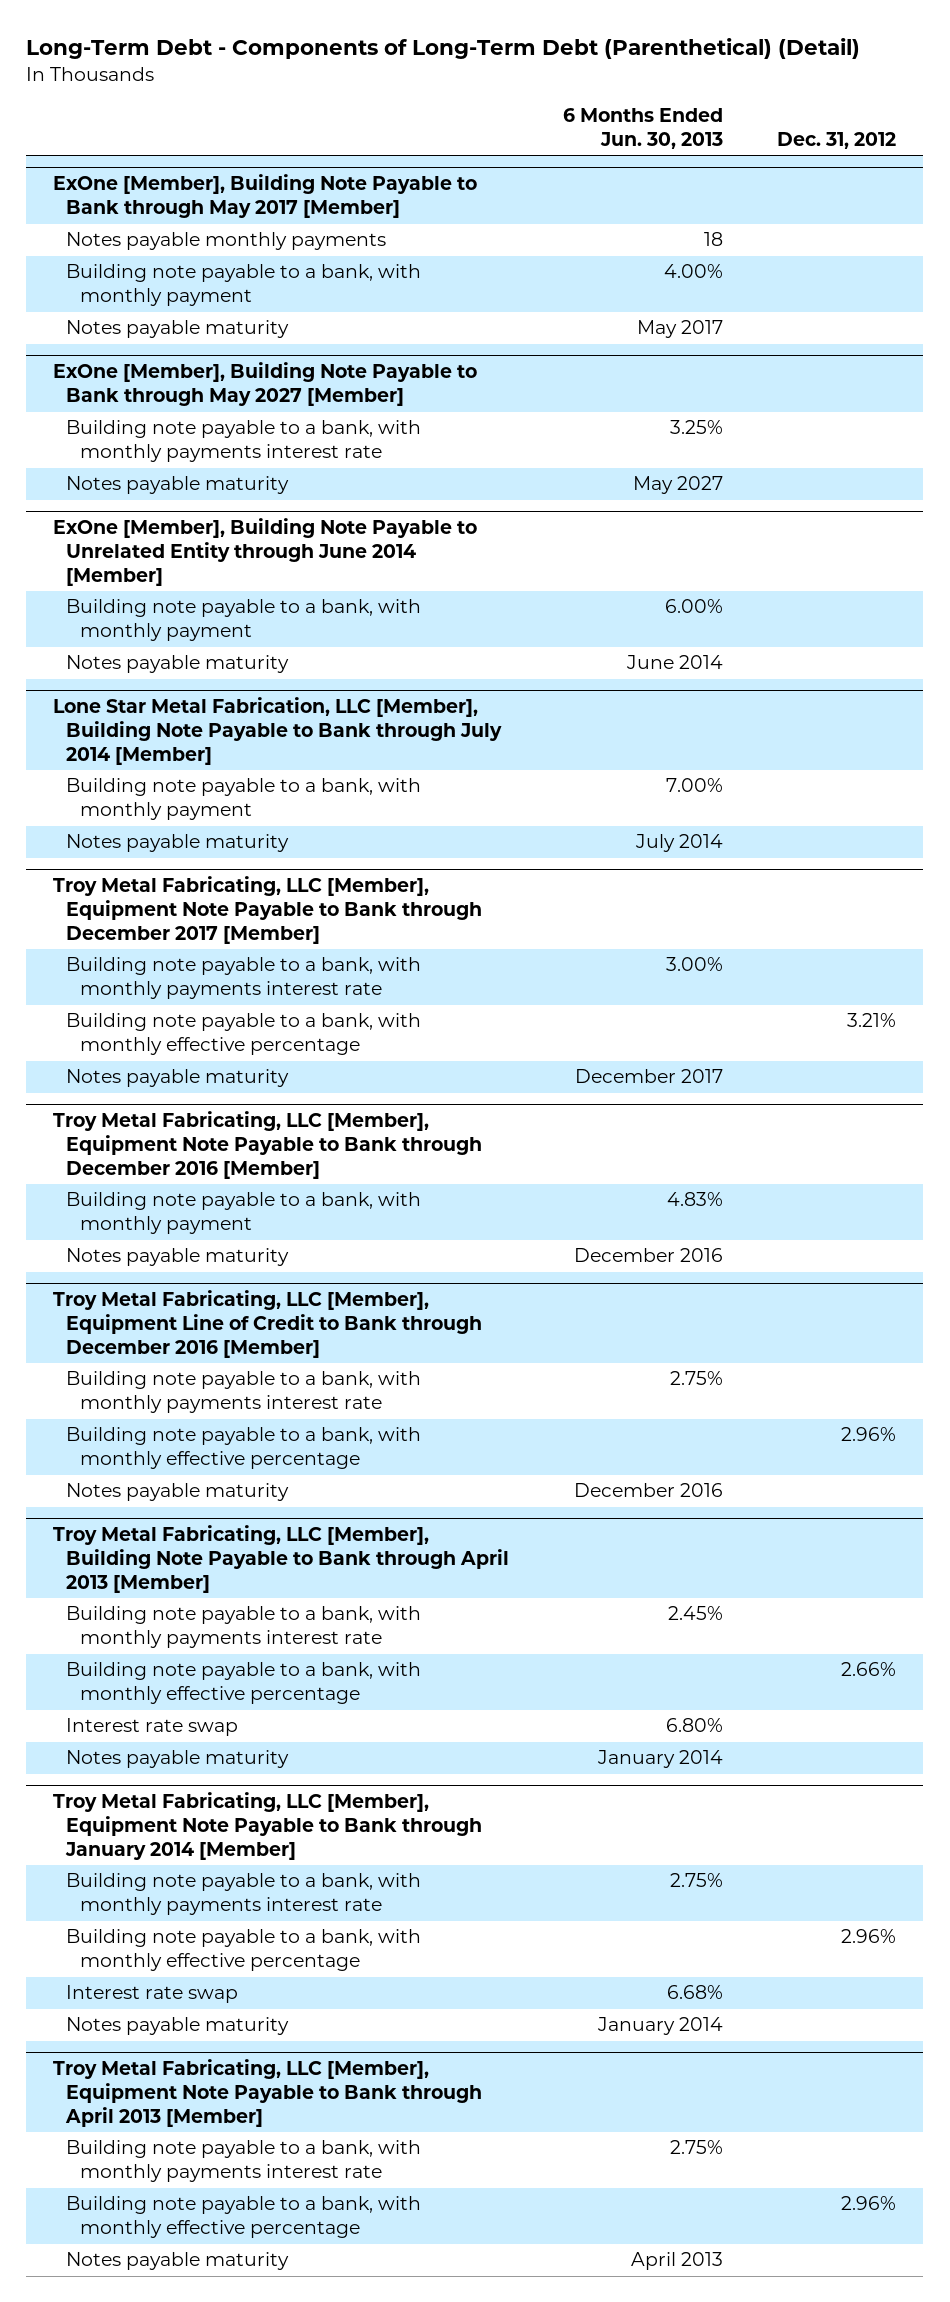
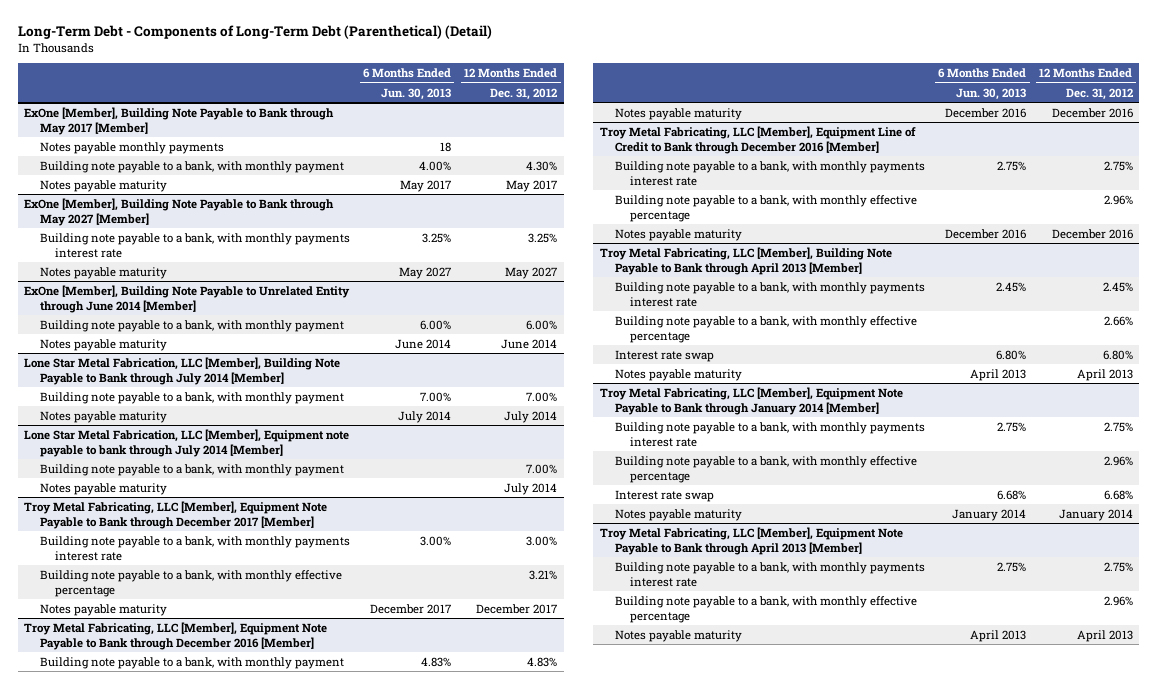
- | 6 Months Ended Jun. 30, 2013 | Dec. 31, 2012
+ | 6 Months Ended Jun. 30, 2013 | 12 Months Ended Dec. 31, 2012
+ Lone Star Metal Fabrication, LLC [Member], Equipment note payable to bank through July 2014 [Member]
+ Building note payable to a bank, with monthly payment | | 7.00%
+ Notes payable maturity | | July 2014
@ Troy Metal Fabricating, LLC [Member], Building Note Payable to Bank through April 2013 [Member]
- Notes payable maturity | January 2014 |
+ Notes payable maturity | April 2013 | April 2013

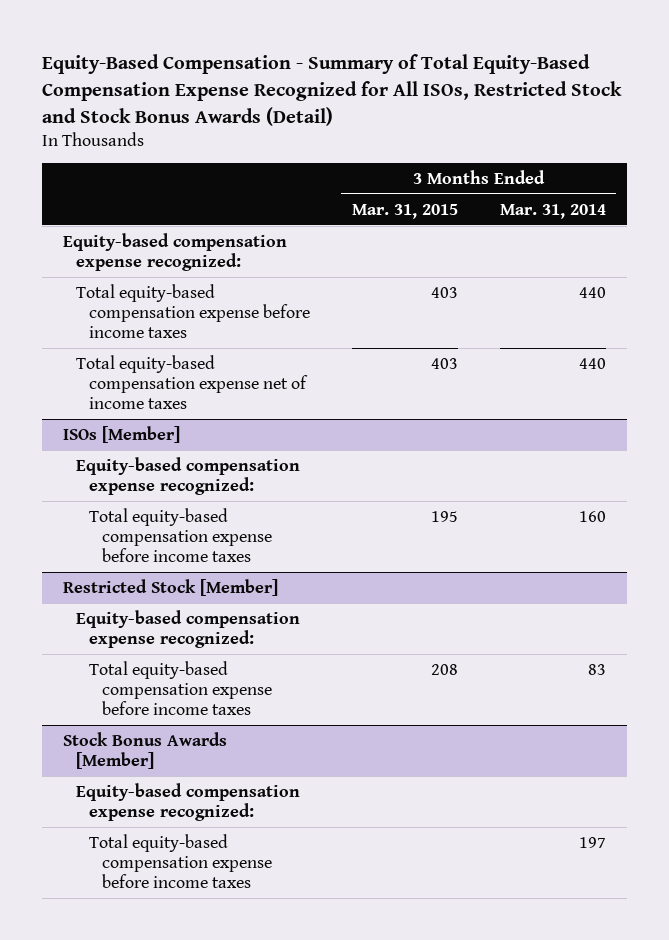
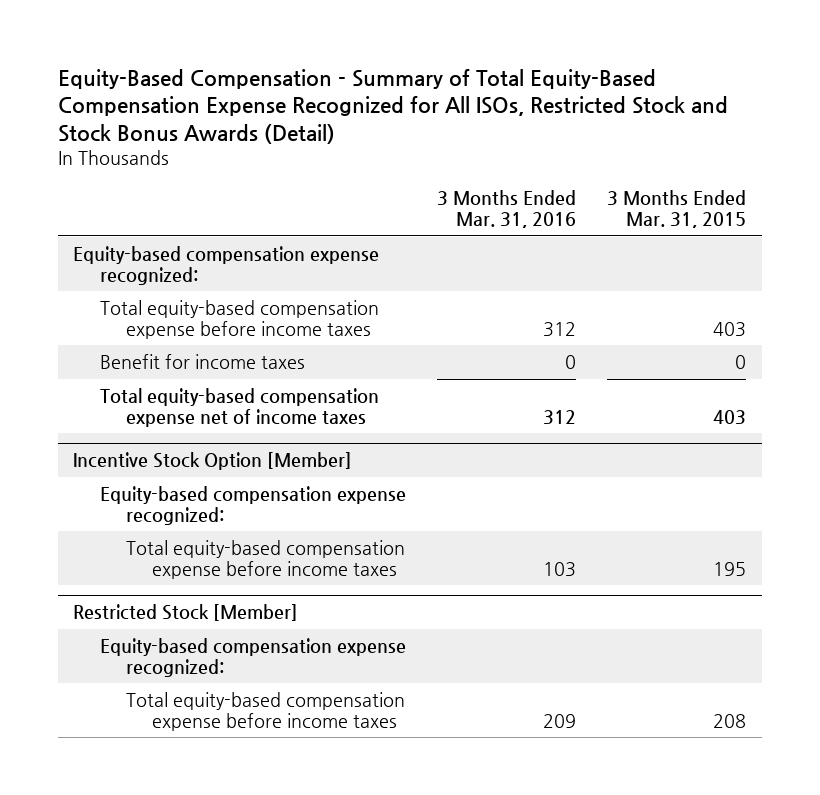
- | 3 Months Ended Mar. 31, 2015 | 3 Months Ended Mar. 31, 2014
+ | 3 Months Ended Mar. 31, 2016 | 3 Months Ended Mar. 31, 2015
+ Benefit for income taxes | 0 | 0
- ISOs [Member]
+ Incentive Stock Option [Member]
- Stock Bonus Awards [Member]
- Equity-based compensation expense recognized:
- Total equity-based compensation expense before income taxes | | 197

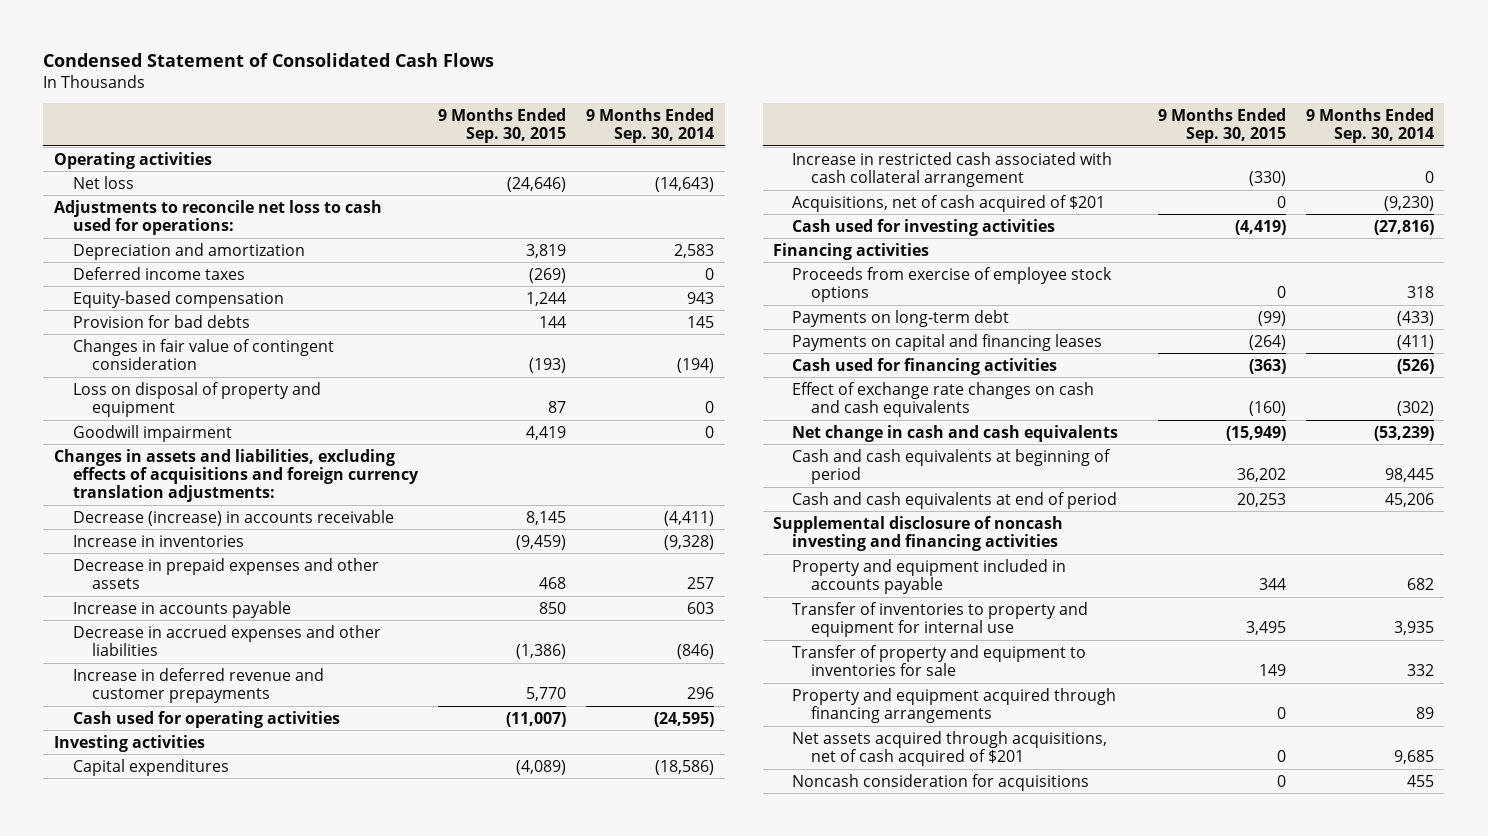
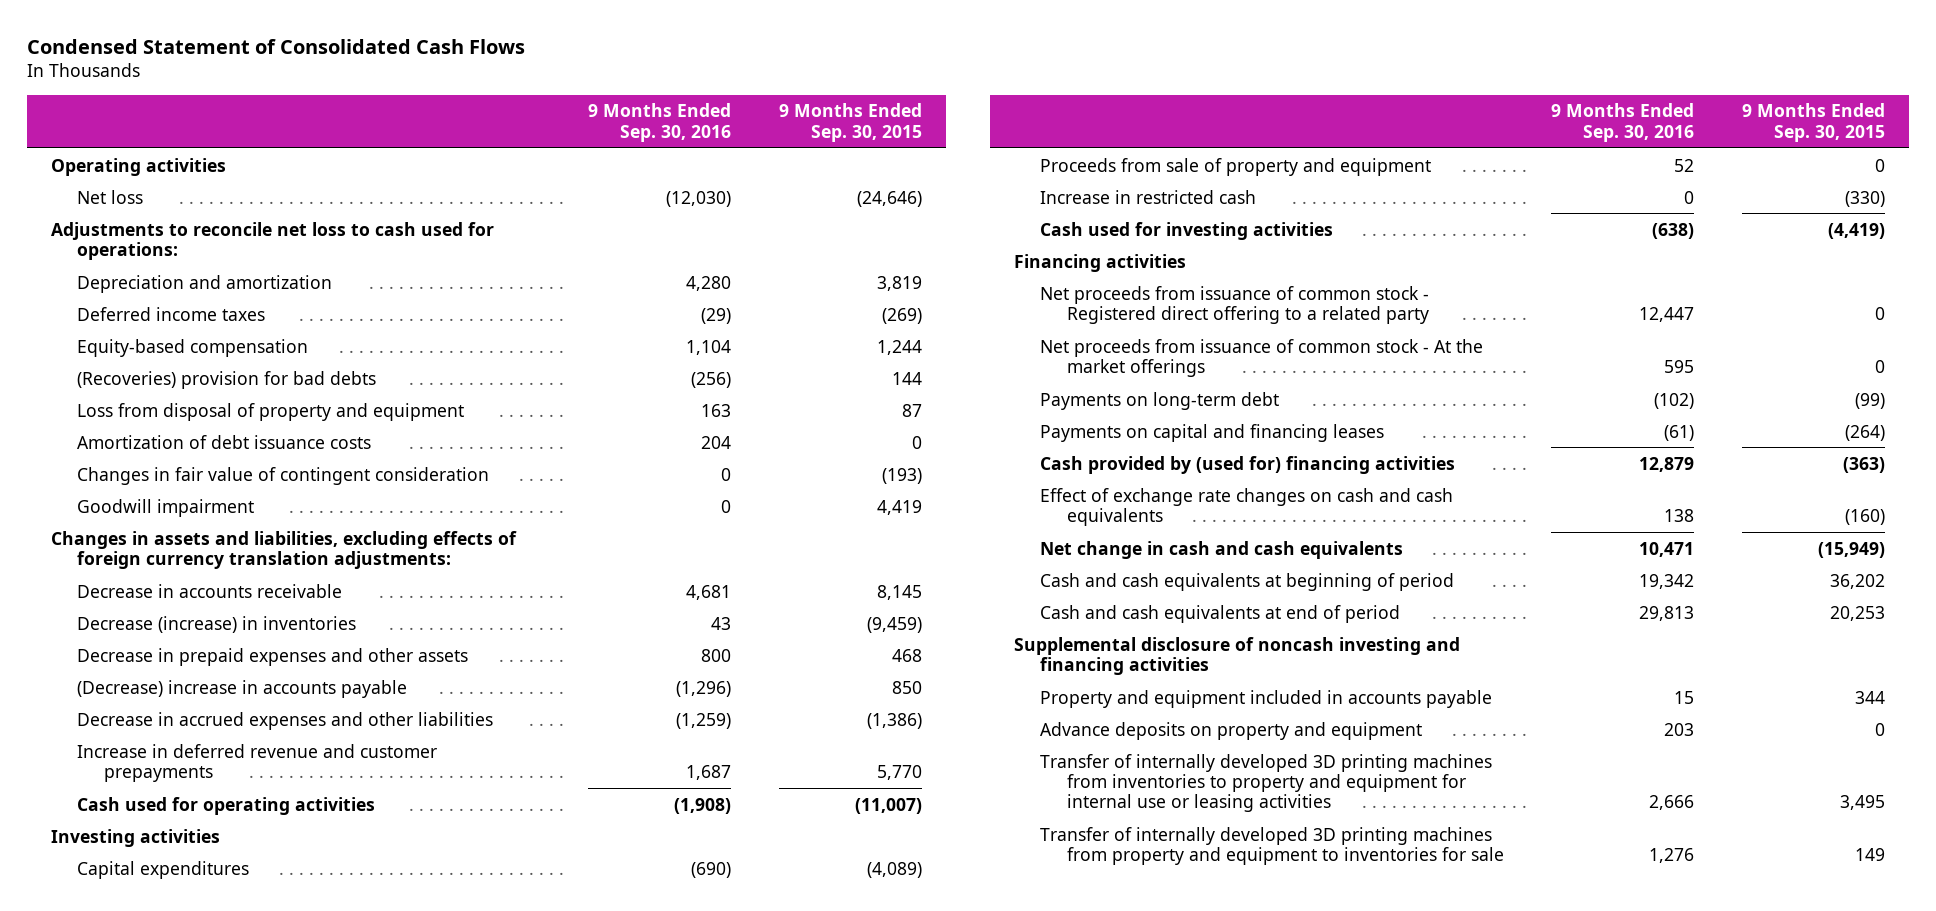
- | 9 Months Ended Sep. 30, 2015 | 9 Months Ended Sep. 30, 2014
+ | 9 Months Ended Sep. 30, 2016 | 9 Months Ended Sep. 30, 2015
- Provision for bad debts | 144 | 145
+ (Recoveries) provision for bad debts | (256) | 144
+ Loss from disposal of property and equipment | 163 | 87
+ Amortization of debt issuance costs | 204 | 0
- Loss on disposal of property and equipment | 87 | 0
- Changes in assets and liabilities, excluding effects of acquisitions and foreign currency translation adjustments:
- Decrease (increase) in accounts receivable | 8,145 | (4,411)
- Increase in inventories | (9,459) | (9,328)
+ Changes in assets and liabilities, excluding effects of foreign currency translation adjustments:
+ Decrease in accounts receivable | 4,681 | 8,145
+ Decrease (increase) in inventories | 43 | (9,459)
- Increase in accounts payable | 850 | 603
+ (Decrease) increase in accounts payable | (1,296) | 850
- Increase in restricted cash associated with cash collateral arrangement | (330) | 0
- Acquisitions, net of cash acquired of $201 | 0 | (9,230)
+ Proceeds from sale of property and equipment | 52 | 0
+ Increase in restricted cash | 0 | (330)
- Proceeds from exercise of employee stock options | 0 | 318
+ Net proceeds from issuance of common stock - Registered direct offering to a related party | 12,447 | 0
+ Net proceeds from issuance of common stock - At the market offerings | 595 | 0
- Cash used for financing activities | (363) | (526)
+ Cash provided by (used for) financing activities | 12,879 | (363)
- Transfer of inventories to property and equipment for internal use | 3,495 | 3,935
- Transfer of property and equipment to inventories for sale | 149 | 332
- Property and equipment acquired through financing arrangements | 0 | 89
- Net assets acquired through acquisitions, net of cash acquired of $201 | 0 | 9,685
- Noncash consideration for acquisitions | 0 | 455
+ Advance deposits on property and equipment | 203 | 0
+ Transfer of internally developed 3D printing machines from inventories to property and equipment for internal use or leasing activities | 2,666 | 3,495
+ Transfer of internally developed 3D printing machines from property and equipment to inventories for sale | 1,276 | 149

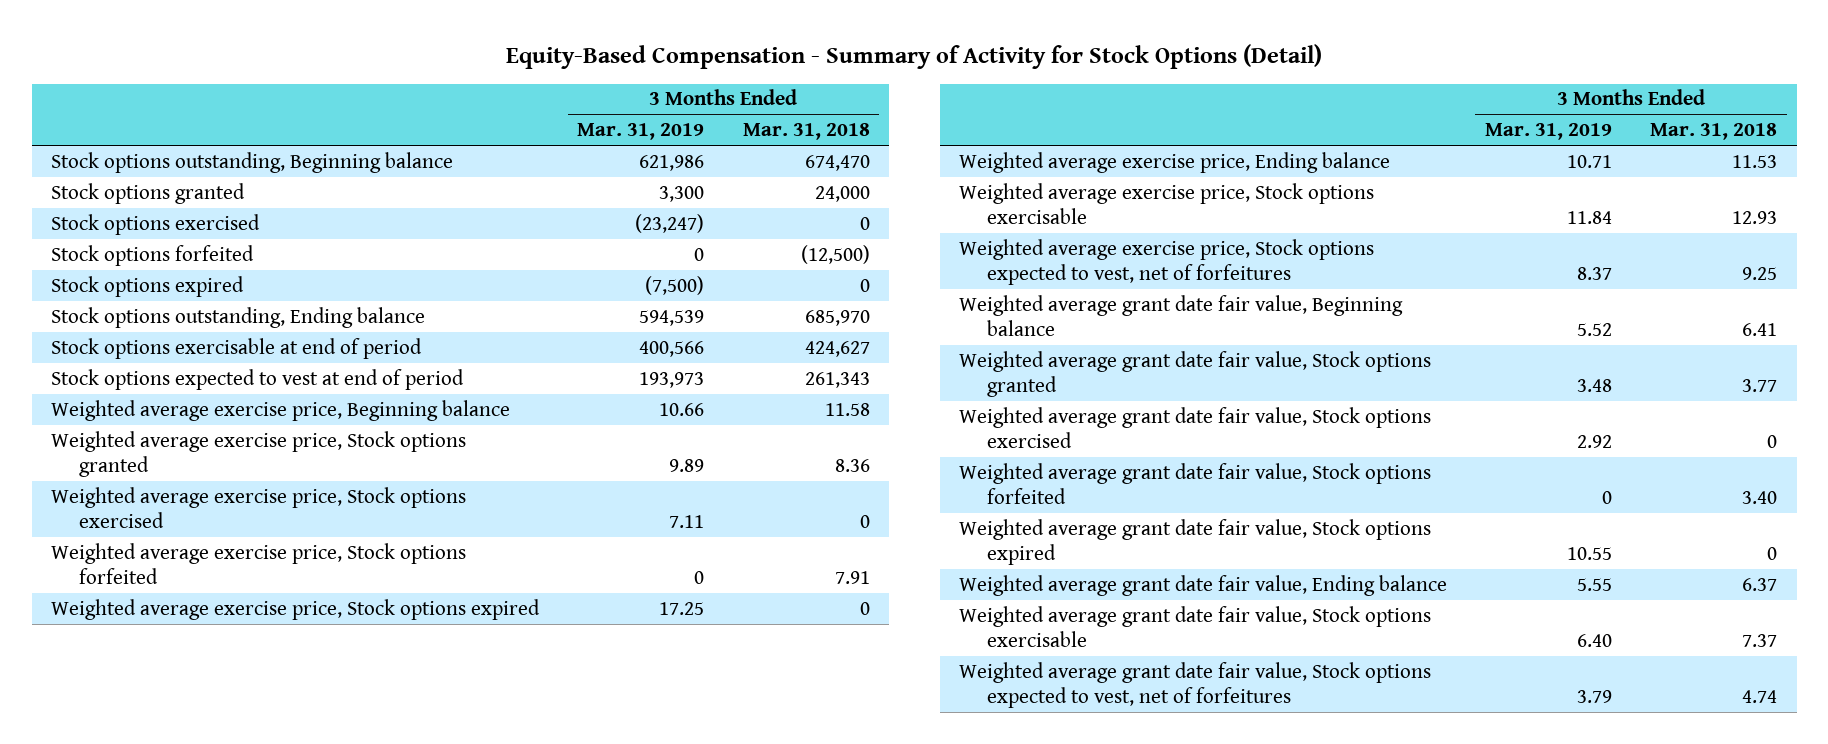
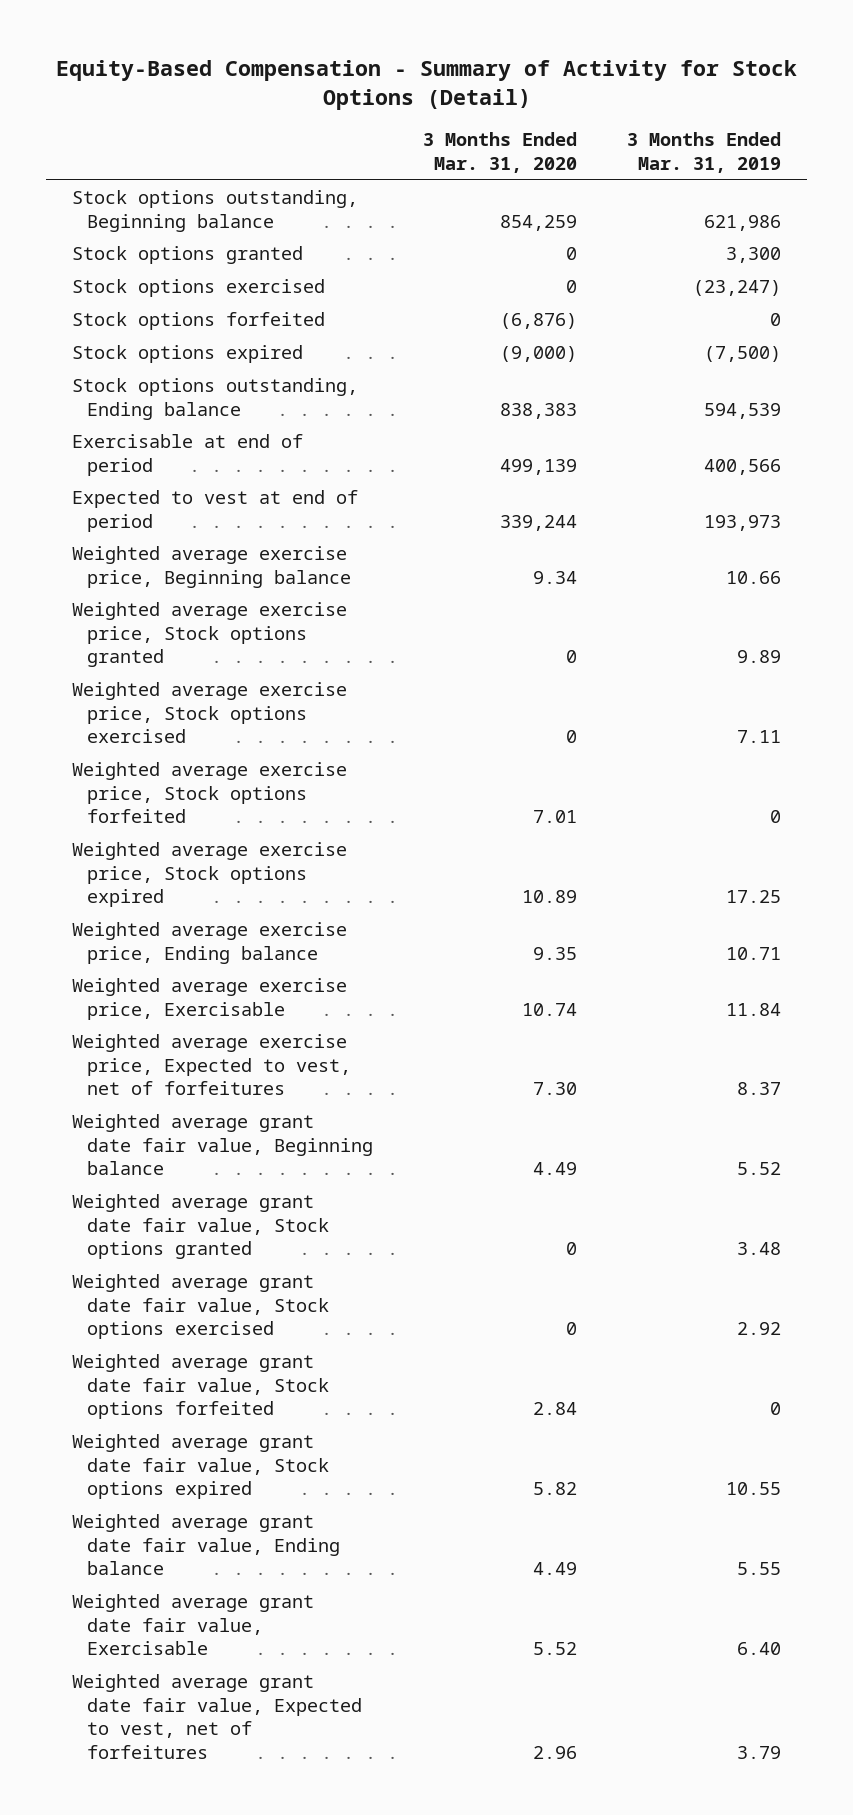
- | 3 Months Ended Mar. 31, 2019 | 3 Months Ended Mar. 31, 2018
+ | 3 Months Ended Mar. 31, 2020 | 3 Months Ended Mar. 31, 2019
- Stock options exercisable at end of period | 400,566 | 424,627
- Stock options expected to vest at end of period | 193,973 | 261,343
+ Exercisable at end of period | 499,139 | 400,566
+ Expected to vest at end of period | 339,244 | 193,973
- Weighted average exercise price, Stock options exercisable | 11.84 | 12.93
- Weighted average exercise price, Stock options expected to vest, net of forfeitures | 8.37 | 9.25
+ Weighted average exercise price, Exercisable | 10.74 | 11.84
+ Weighted average exercise price, Expected to vest, net of forfeitures | 7.30 | 8.37
- Weighted average grant date fair value, Stock options exercisable | 6.40 | 7.37
- Weighted average grant date fair value, Stock options expected to vest, net of forfeitures | 3.79 | 4.74
+ Weighted average grant date fair value, Exercisable | 5.52 | 6.40
+ Weighted average grant date fair value, Expected to vest, net of forfeitures | 2.96 | 3.79

